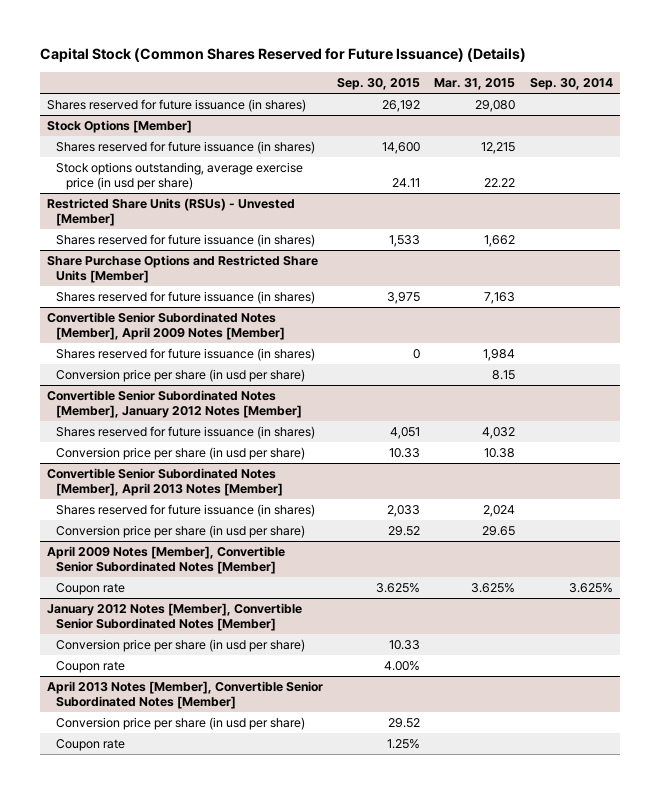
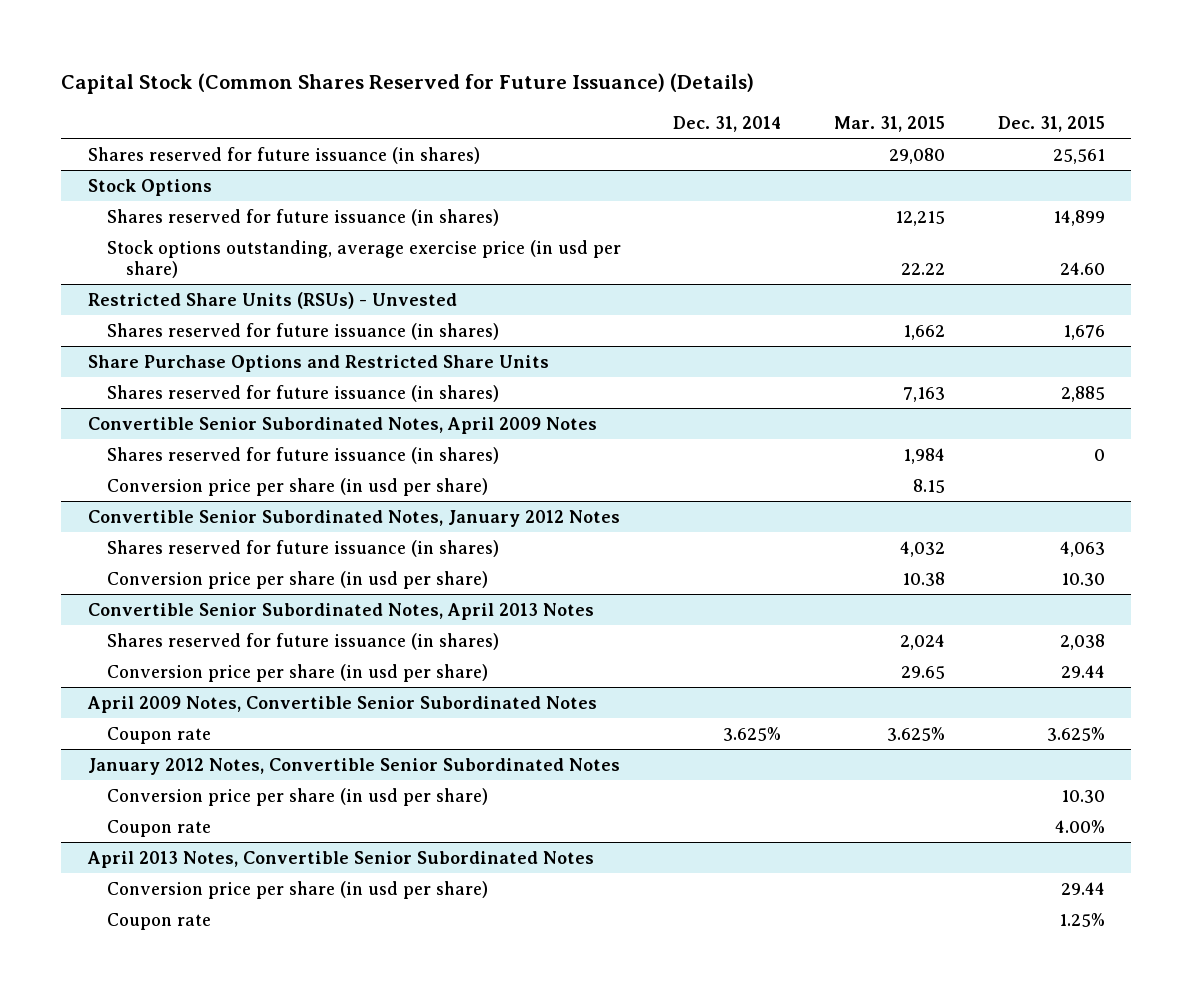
- | Sep. 30, 2015 | Mar. 31, 2015 | Sep. 30, 2014
+ | Dec. 31, 2014 | Mar. 31, 2015 | Dec. 31, 2015
- Stock Options [Member]
+ Stock Options
- Restricted Share Units (RSUs) - Unvested [Member]
+ Restricted Share Units (RSUs) - Unvested
- Share Purchase Options and Restricted Share Units [Member]
+ Share Purchase Options and Restricted Share Units
- Convertible Senior Subordinated Notes [Member], April 2009 Notes [Member]
+ Convertible Senior Subordinated Notes, April 2009 Notes
- Convertible Senior Subordinated Notes [Member], January 2012 Notes [Member]
+ Convertible Senior Subordinated Notes, January 2012 Notes
- Convertible Senior Subordinated Notes [Member], April 2013 Notes [Member]
+ Convertible Senior Subordinated Notes, April 2013 Notes
- April 2009 Notes [Member], Convertible Senior Subordinated Notes [Member]
+ April 2009 Notes, Convertible Senior Subordinated Notes
- January 2012 Notes [Member], Convertible Senior Subordinated Notes [Member]
+ January 2012 Notes, Convertible Senior Subordinated Notes
- April 2013 Notes [Member], Convertible Senior Subordinated Notes [Member]
+ April 2013 Notes, Convertible Senior Subordinated Notes

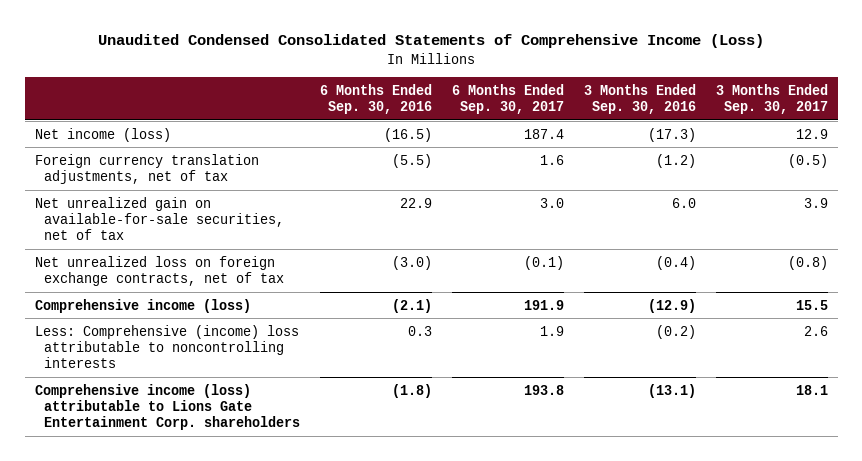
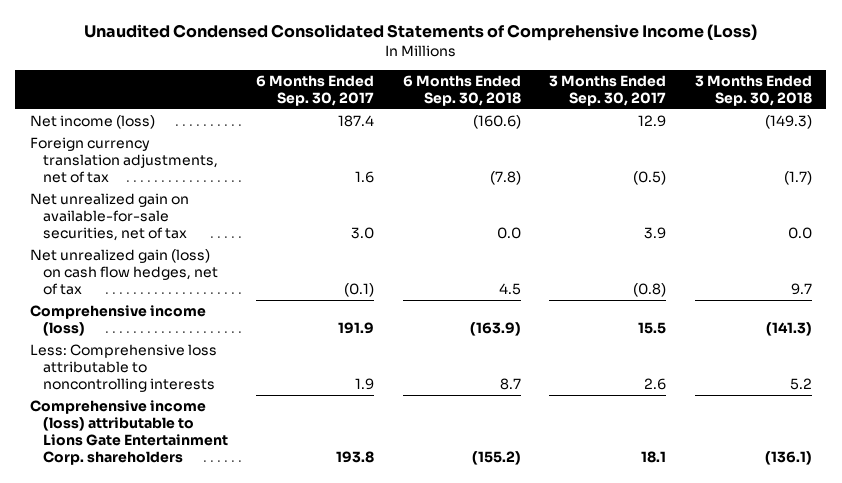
- | 6 Months Ended Sep. 30, 2016 | 6 Months Ended Sep. 30, 2017 | 3 Months Ended Sep. 30, 2016 | 3 Months Ended Sep. 30, 2017
+ | 6 Months Ended Sep. 30, 2017 | 6 Months Ended Sep. 30, 2018 | 3 Months Ended Sep. 30, 2017 | 3 Months Ended Sep. 30, 2018
- Net unrealized loss on foreign exchange contracts, net of tax | (3.0) | (0.1) | (0.4) | (0.8)
+ Net unrealized gain (loss) on cash flow hedges, net of tax | (0.1) | 4.5 | (0.8) | 9.7
- Less: Comprehensive (income) loss attributable to noncontrolling interests | 0.3 | 1.9 | (0.2) | 2.6
+ Less: Comprehensive loss attributable to noncontrolling interests | 1.9 | 8.7 | 2.6 | 5.2

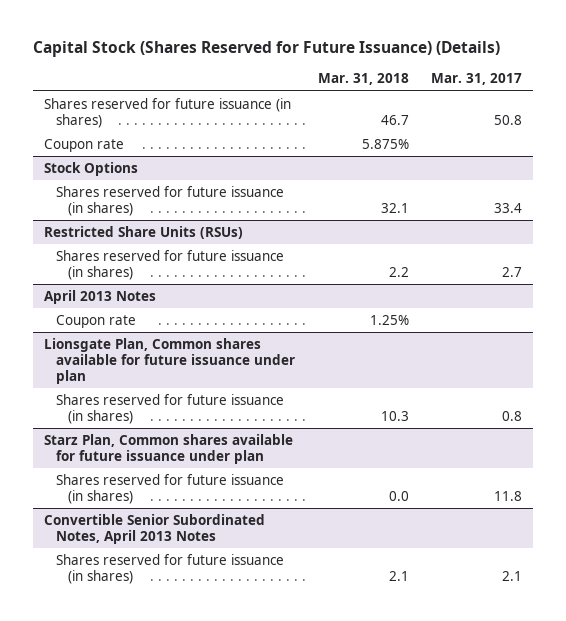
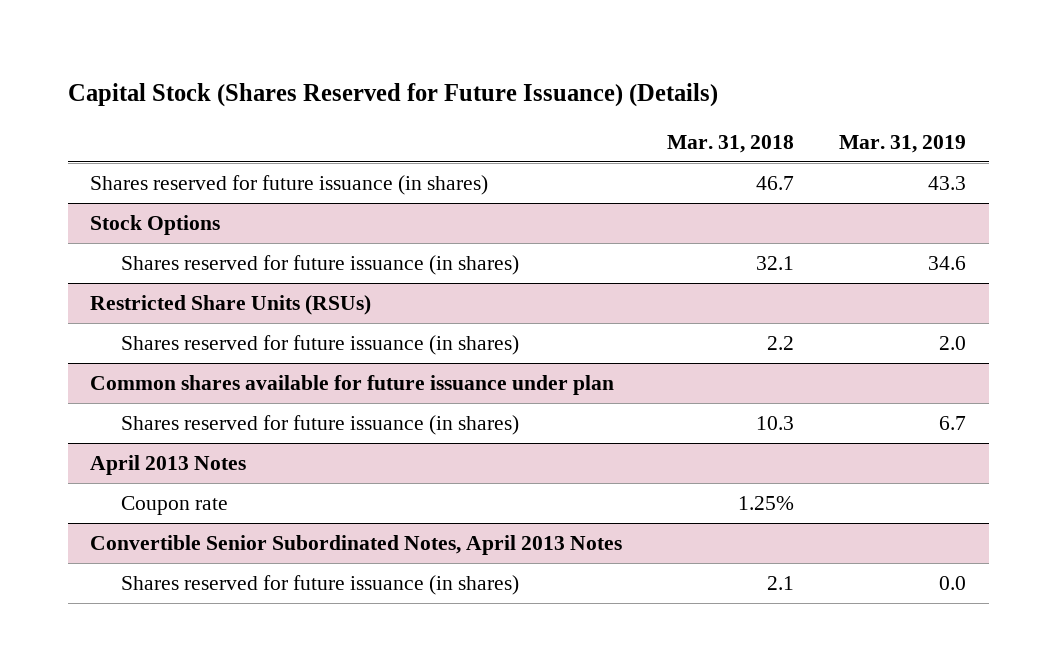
- | Mar. 31, 2018 | Mar. 31, 2017
+ | Mar. 31, 2018 | Mar. 31, 2019
- Coupon rate | 5.875% |
+ Common shares available for future issuance under plan
+ Shares reserved for future issuance (in shares) | 10.3 | 6.7
- Lionsgate Plan, Common shares available for future issuance under plan
- Shares reserved for future issuance (in shares) | 10.3 | 0.8
- Starz Plan, Common shares available for future issuance under plan
- Shares reserved for future issuance (in shares) | 0.0 | 11.8

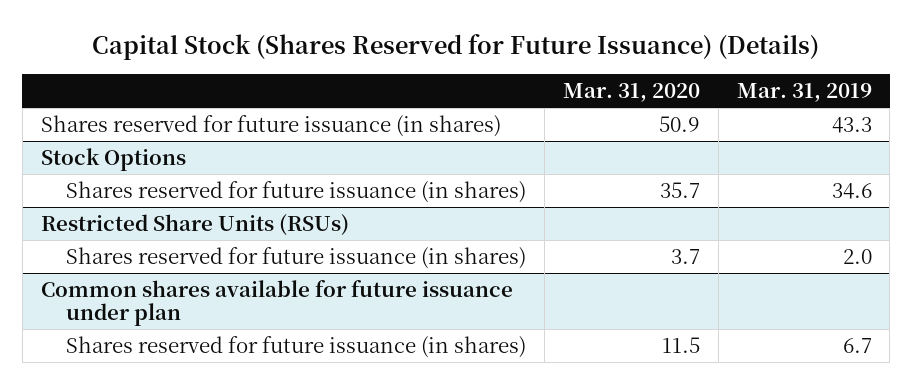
- | Mar. 31, 2018 | Mar. 31, 2019
+ | Mar. 31, 2020 | Mar. 31, 2019
- April 2013 Notes
- Coupon rate | 1.25% |
- Convertible Senior Subordinated Notes, April 2013 Notes
- Shares reserved for future issuance (in shares) | 2.1 | 0.0

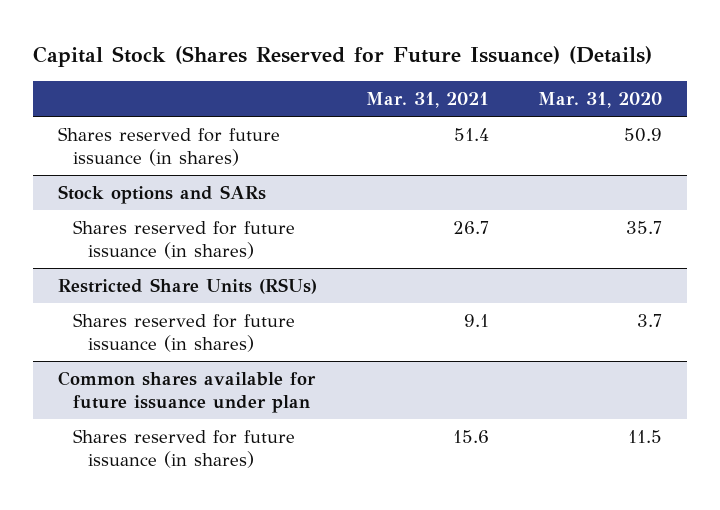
- | Mar. 31, 2020 | Mar. 31, 2019
+ | Mar. 31, 2021 | Mar. 31, 2020
- Stock Options
+ Stock options and SARs

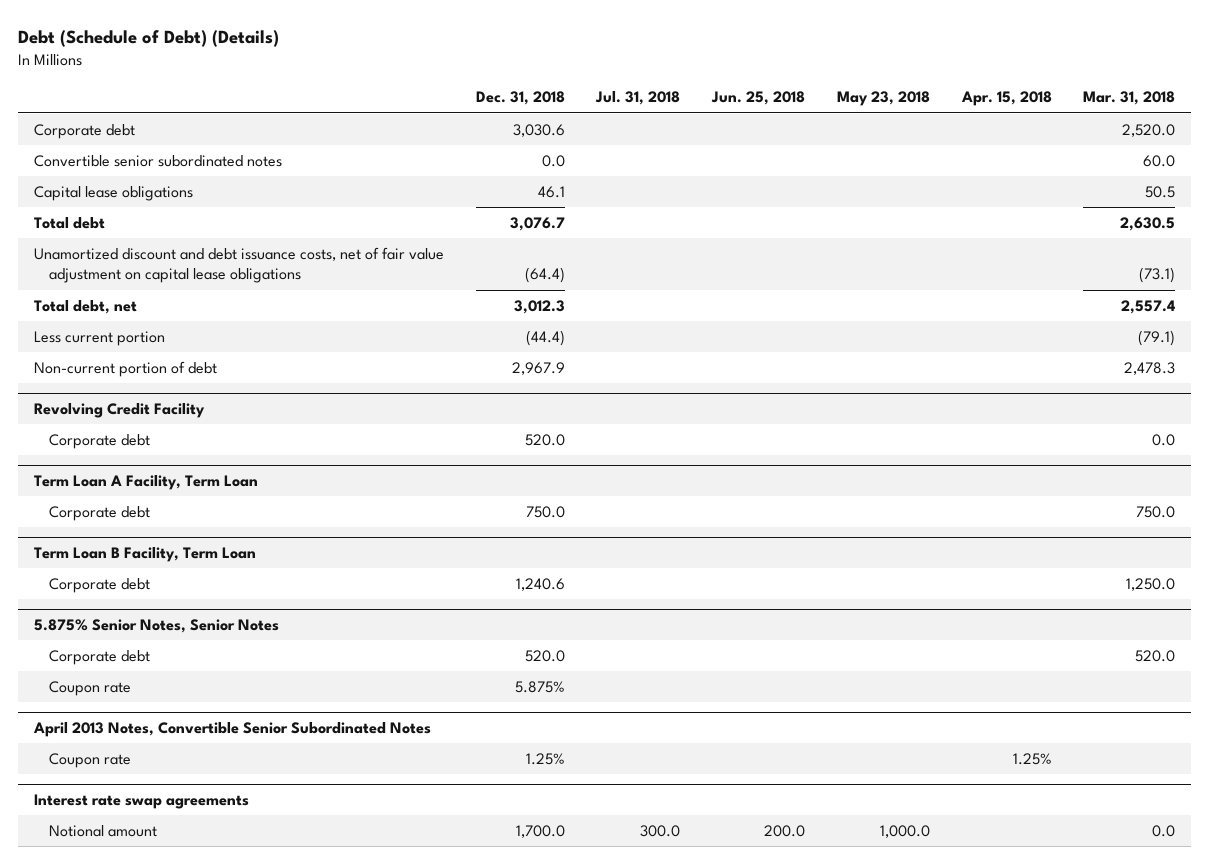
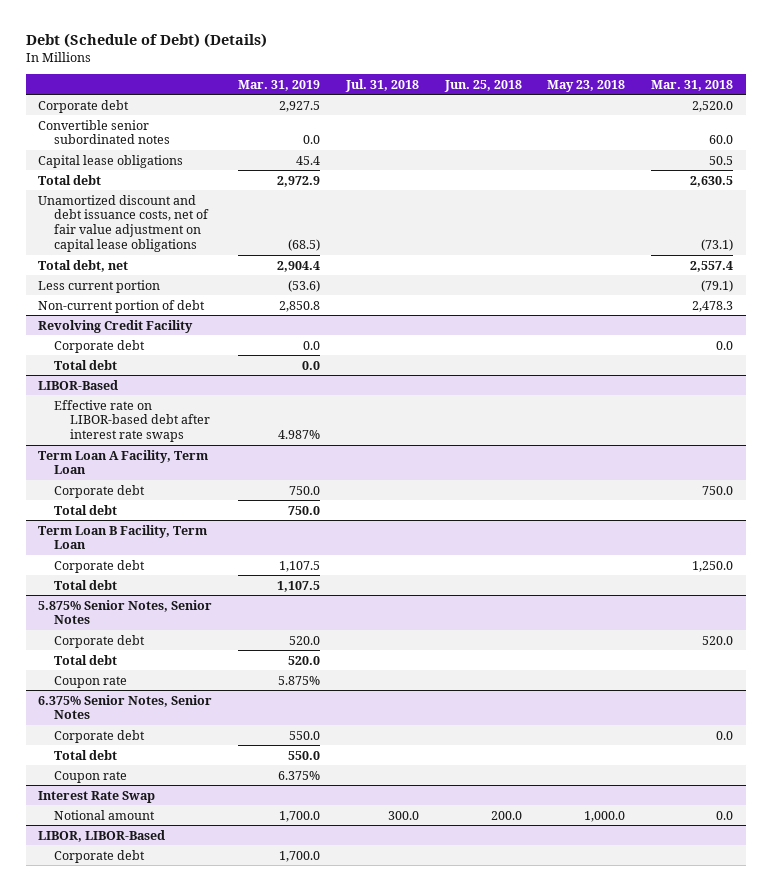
- | Dec. 31, 2018 | Jul. 31, 2018 | Jun. 25, 2018 | May 23, 2018 | Apr. 15, 2018 | Mar. 31, 2018
+ | Mar. 31, 2019 | Jul. 31, 2018 | Jun. 25, 2018 | May 23, 2018 | Mar. 31, 2018
@ Revolving Credit Facility
+ Total debt | 0.0 | | | |
+ LIBOR-Based
+ Effective rate on LIBOR-based debt after interest rate swaps | 4.987% | | | |
@ Term Loan A Facility, Term Loan
+ Total debt | 750.0 | | | |
@ Term Loan B Facility, Term Loan
+ Total debt | 1,107.5 | | | |
@ 5.875% Senior Notes, Senior Notes
+ Total debt | 520.0 | | | |
- April 2013 Notes, Convertible Senior Subordinated Notes
+ 6.375% Senior Notes, Senior Notes
+ Corporate debt | 550.0 | | | | 0.0
+ Total debt | 550.0 | | | |
- Interest rate swap agreements
+ Interest Rate Swap
+ LIBOR, LIBOR-Based
+ Corporate debt | 1,700.0 | | | |

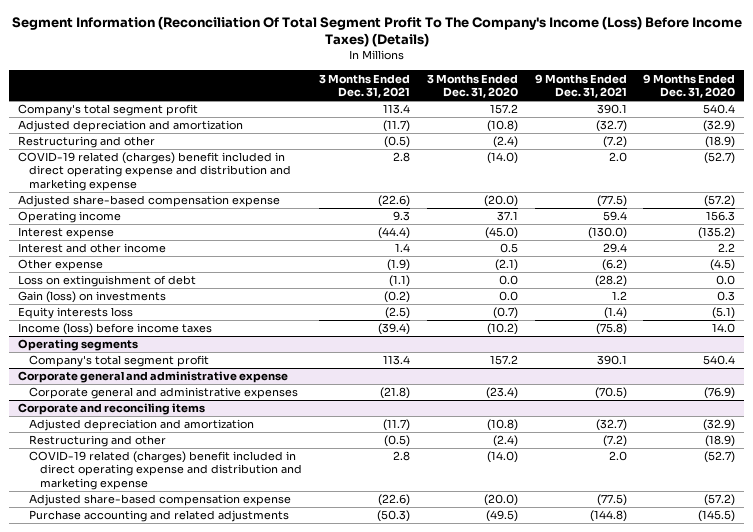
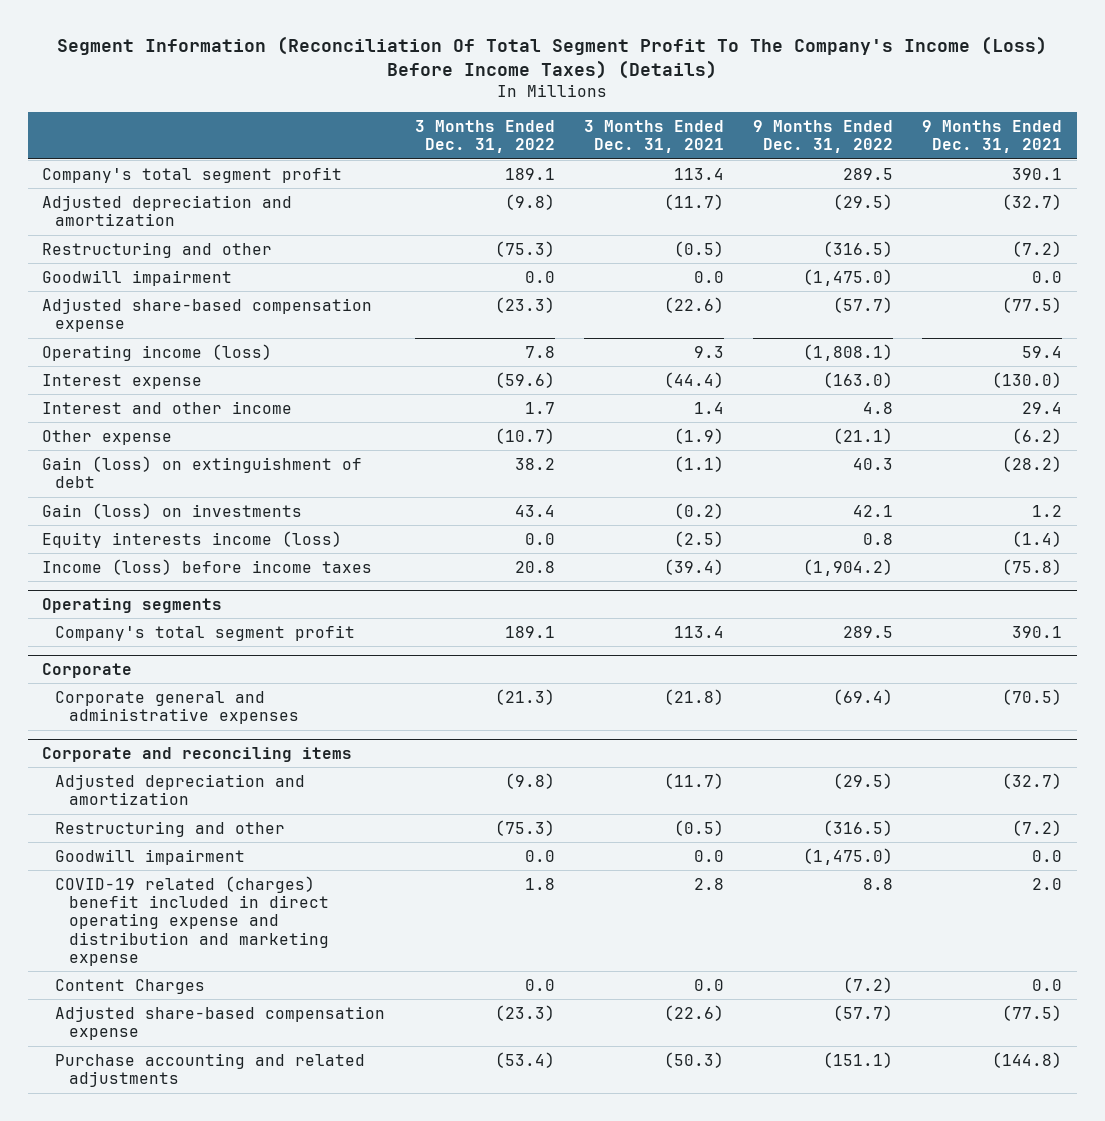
- | 3 Months Ended Dec. 31, 2021 | 3 Months Ended Dec. 31, 2020 | 9 Months Ended Dec. 31, 2021 | 9 Months Ended Dec. 31, 2020
+ | 3 Months Ended Dec. 31, 2022 | 3 Months Ended Dec. 31, 2021 | 9 Months Ended Dec. 31, 2022 | 9 Months Ended Dec. 31, 2021
- COVID-19 related (charges) benefit included in direct operating expense and distribution and marketing expense | 2.8 | (14.0) | 2.0 | (52.7)
+ Goodwill impairment | 0.0 | 0.0 | (1,475.0) | 0.0
- Operating income | 9.3 | 37.1 | 59.4 | 156.3
+ Operating income (loss) | 7.8 | 9.3 | (1,808.1) | 59.4
- Loss on extinguishment of debt | (1.1) | 0.0 | (28.2) | 0.0
+ Gain (loss) on extinguishment of debt | 38.2 | (1.1) | 40.3 | (28.2)
- Equity interests loss | (2.5) | (0.7) | (1.4) | (5.1)
+ Equity interests income (loss) | 0.0 | (2.5) | 0.8 | (1.4)
- Corporate general and administrative expense
+ Corporate
@ Corporate and reconciling items
+ Goodwill impairment | 0.0 | 0.0 | (1,475.0) | 0.0
+ Content Charges | 0.0 | 0.0 | (7.2) | 0.0

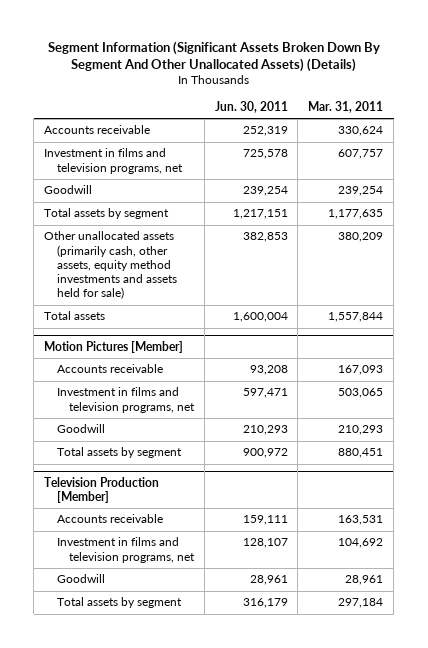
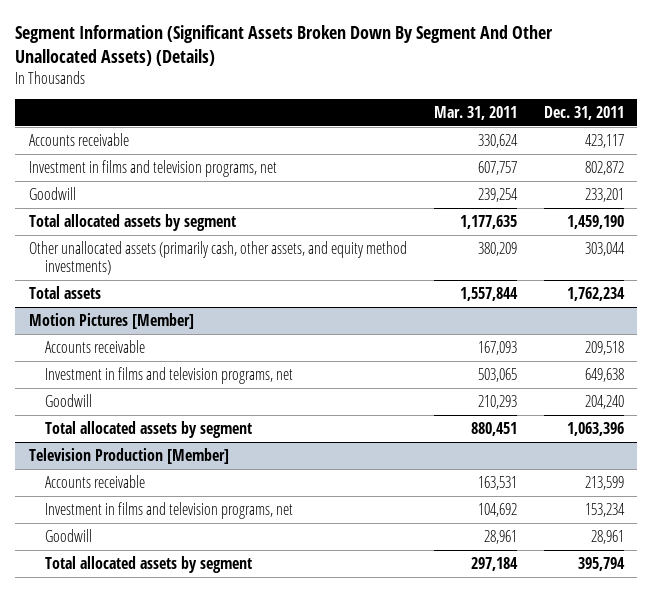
- | Jun. 30, 2011 | Mar. 31, 2011
+ | Mar. 31, 2011 | Dec. 31, 2011
- Total assets by segment | 1,217,151 | 1,177,635
- Other unallocated assets (primarily cash, other assets, equity method investments and assets held for sale) | 382,853 | 380,209
+ Total allocated assets by segment | 1,177,635 | 1,459,190
+ Other unallocated assets (primarily cash, other assets, and equity method investments) | 380,209 | 303,044
@ Motion Pictures [Member]
- Total assets by segment | 900,972 | 880,451
+ Total allocated assets by segment | 880,451 | 1,063,396
@ Television Production [Member]
- Total assets by segment | 316,179 | 297,184
+ Total allocated assets by segment | 297,184 | 395,794

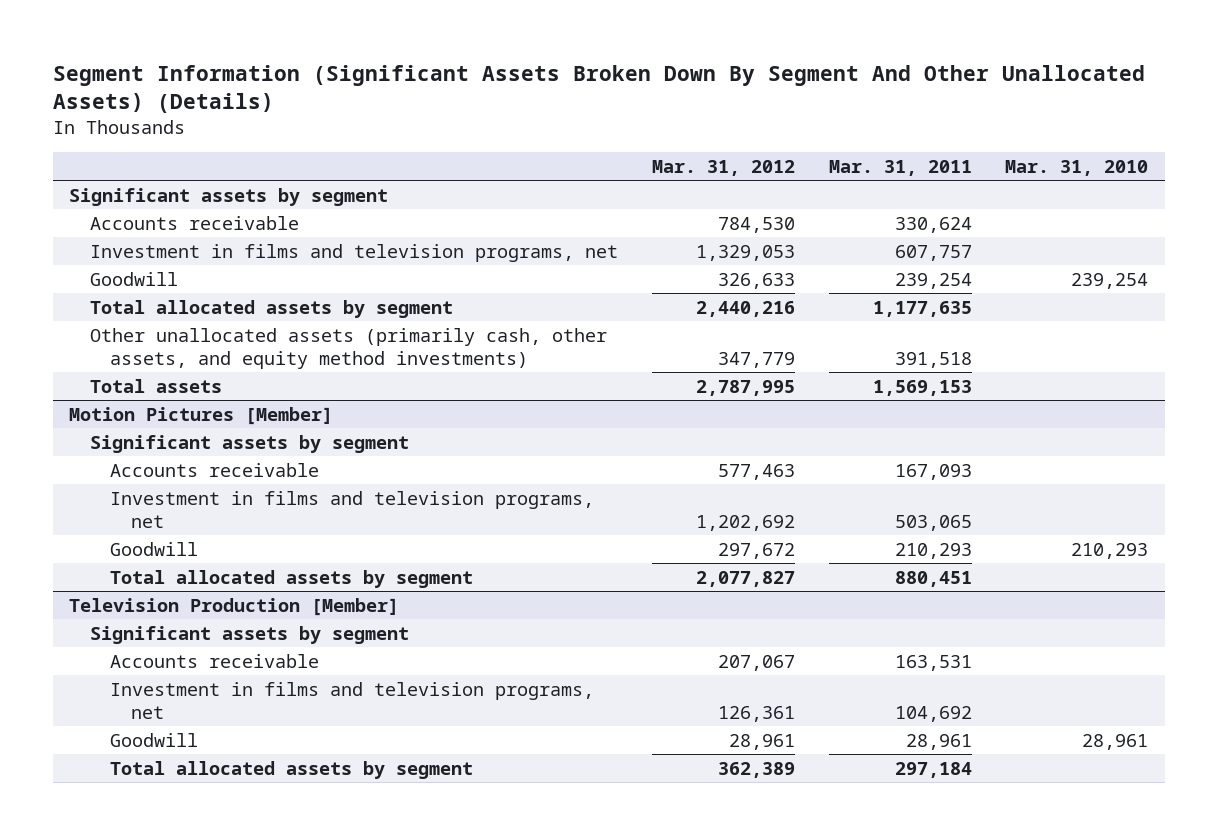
- | Mar. 31, 2011 | Dec. 31, 2011
+ | Mar. 31, 2012 | Mar. 31, 2011 | Mar. 31, 2010
+ Significant assets by segment
- Other unallocated assets (primarily cash, other assets, and equity method investments) | 380,209 | 303,044
- Total assets | 1,557,844 | 1,762,234
+ Other unallocated assets (primarily cash, other assets, and equity method investments) | 347,779 | 391,518 |
+ Total assets | 2,787,995 | 1,569,153 |
@ Motion Pictures [Member]
+ Significant assets by segment
@ Television Production [Member]
+ Significant assets by segment

